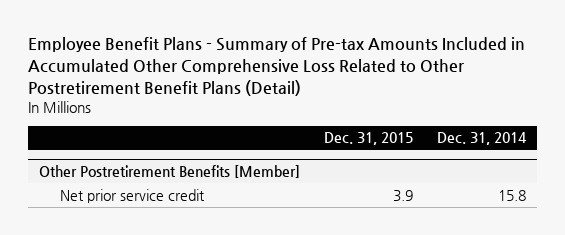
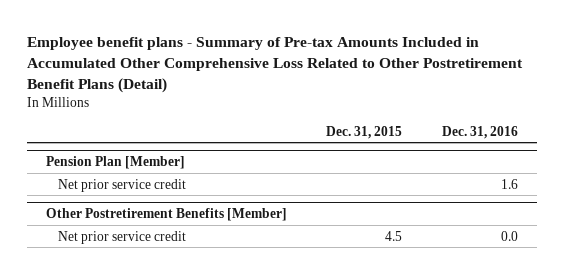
- Employee Benefit Plans - Summary of Pre-tax Amounts Included in Accumulated Other Comprehensive Loss Related to Other Postretirement Benefit Plans (Detail)
+ Employee benefit plans - Summary of Pre-tax Amounts Included in Accumulated Other Comprehensive Loss Related to Other Postretirement Benefit Plans (Detail)
- | Dec. 31, 2015 | Dec. 31, 2014
+ | Dec. 31, 2015 | Dec. 31, 2016
+ Pension Plan [Member]
+ Net prior service credit | | 1.6
@ Other Postretirement Benefits [Member]
- Net prior service credit | 3.9 | 15.8
+ Net prior service credit | 4.5 | 0.0

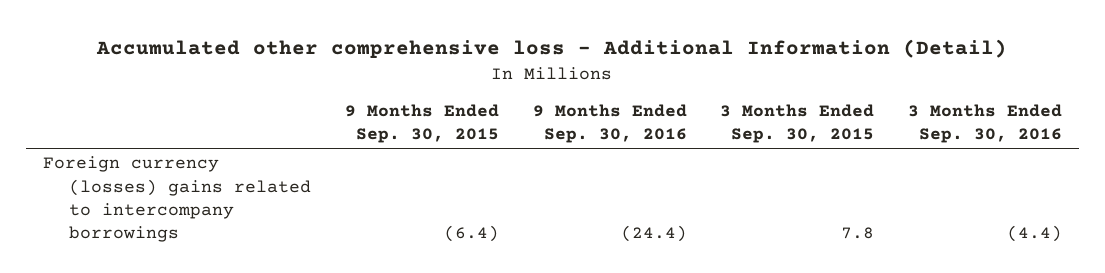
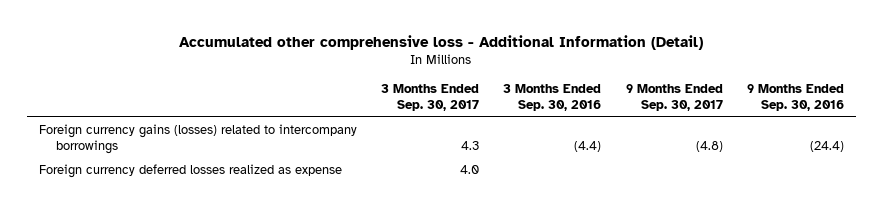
- | 9 Months Ended Sep. 30, 2015 | 9 Months Ended Sep. 30, 2016 | 3 Months Ended Sep. 30, 2015 | 3 Months Ended Sep. 30, 2016
+ | 3 Months Ended Sep. 30, 2017 | 3 Months Ended Sep. 30, 2016 | 9 Months Ended Sep. 30, 2017 | 9 Months Ended Sep. 30, 2016
- Foreign currency (losses) gains related to intercompany borrowings | (6.4) | (24.4) | 7.8 | (4.4)
+ Foreign currency gains (losses) related to intercompany borrowings | 4.3 | (4.4) | (4.8) | (24.4)
+ Foreign currency deferred losses realized as expense | 4.0 | | |

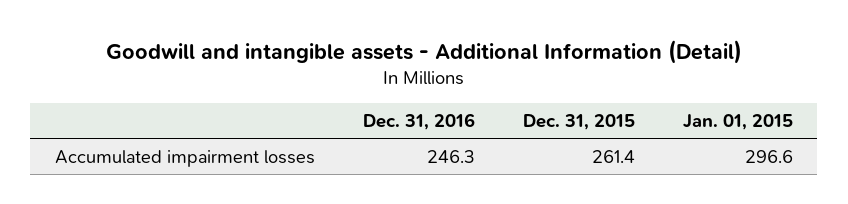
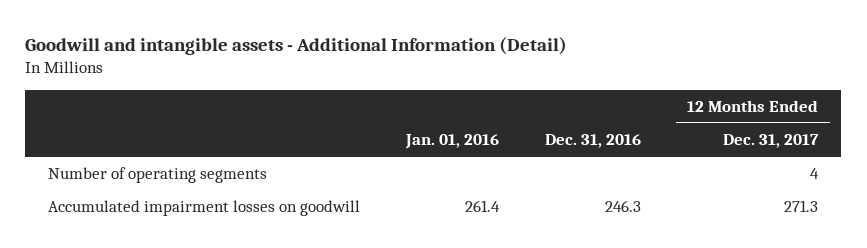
- | Dec. 31, 2016 | Dec. 31, 2015 | Jan. 01, 2015
+ | Jan. 01, 2016 | Dec. 31, 2016 | 12 Months Ended Dec. 31, 2017
- Accumulated impairment losses | 246.3 | 261.4 | 296.6
+ Number of operating segments | | | 4
+ Accumulated impairment losses on goodwill | 261.4 | 246.3 | 271.3

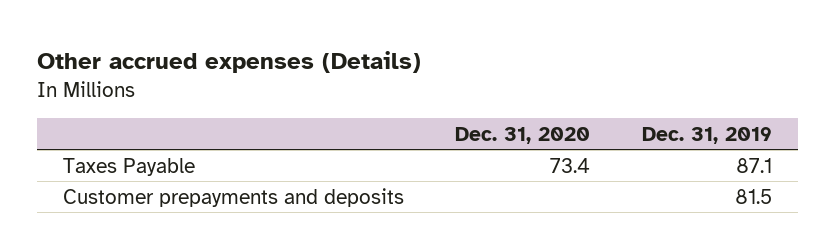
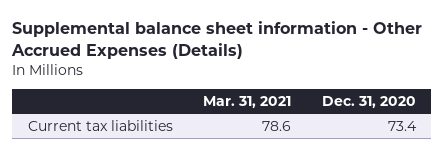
- Other accrued expenses (Details)
+ Supplemental balance sheet information - Other Accrued Expenses (Details)
- | Dec. 31, 2020 | Dec. 31, 2019
+ | Mar. 31, 2021 | Dec. 31, 2020
- Taxes Payable | 73.4 | 87.1
- Customer prepayments and deposits | | 81.5
+ Current tax liabilities | 78.6 | 73.4

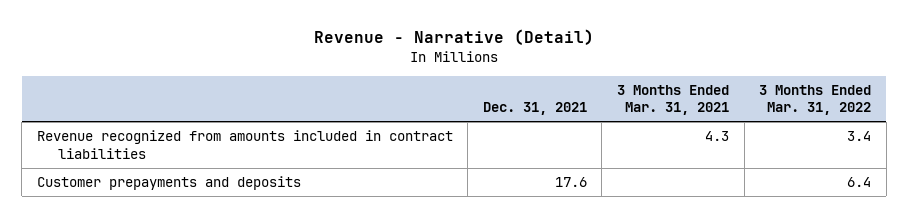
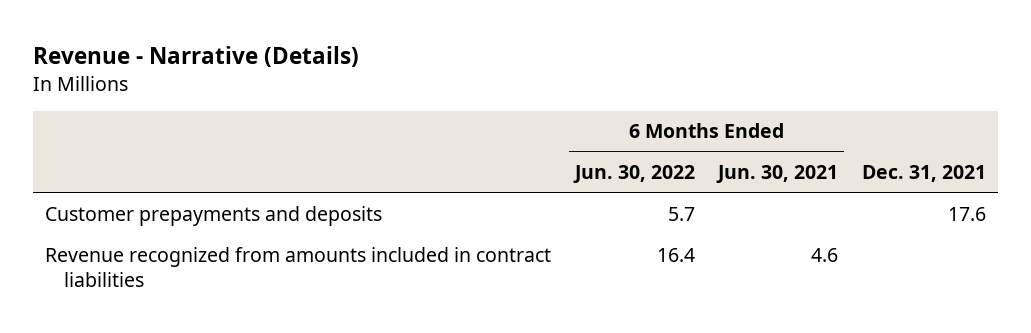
- Revenue - Narrative (Detail)
+ Revenue - Narrative (Details)
- | Dec. 31, 2021 | 3 Months Ended Mar. 31, 2021 | 3 Months Ended Mar. 31, 2022
+ | 6 Months Ended Jun. 30, 2022 | 6 Months Ended Jun. 30, 2021 | Dec. 31, 2021
moved down: Revenue recognized from amounts included in contract liabilities | 16.4 | 4.6 |

